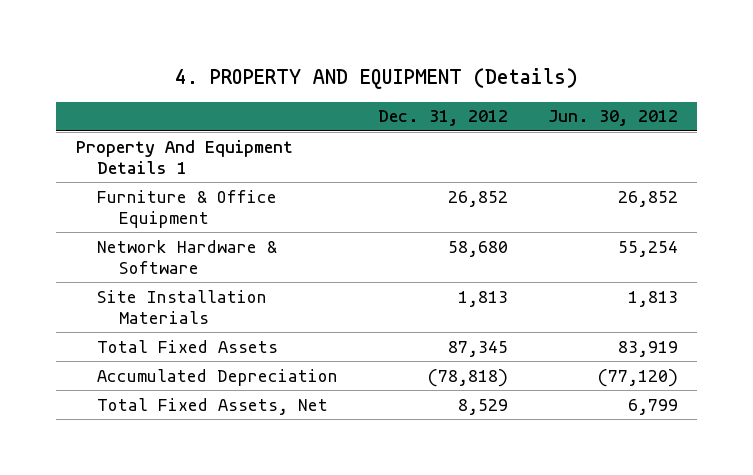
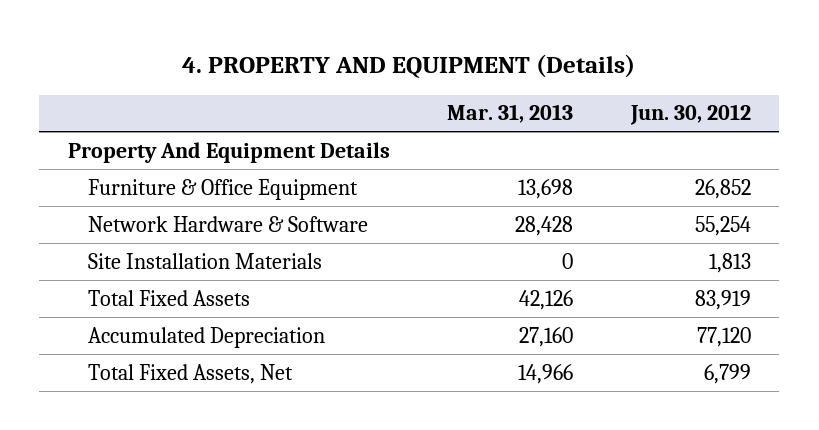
- | Dec. 31, 2012 | Jun. 30, 2012
+ | Mar. 31, 2013 | Jun. 30, 2012
- Property And Equipment Details 1
+ Property And Equipment Details
- Accumulated Depreciation | (78,818) | (77,120)
+ Accumulated Depreciation | 27,160 | 77,120

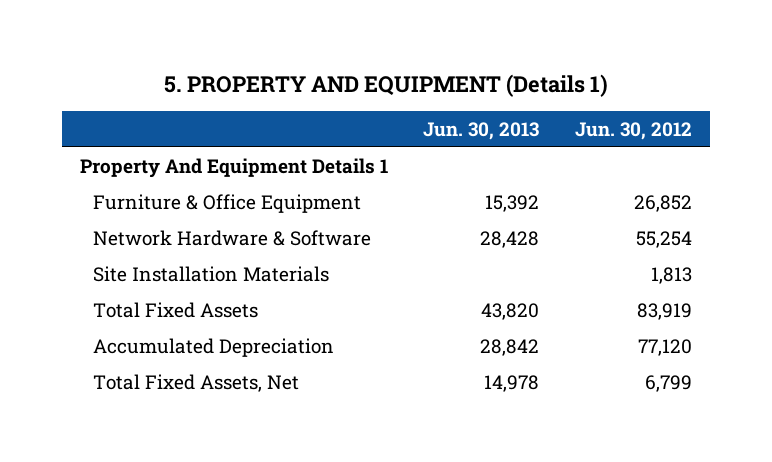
- 4. PROPERTY AND EQUIPMENT (Details)
+ 5. PROPERTY AND EQUIPMENT (Details 1)
- | Mar. 31, 2013 | Jun. 30, 2012
+ | Jun. 30, 2013 | Jun. 30, 2012
- Property And Equipment Details
+ Property And Equipment Details 1

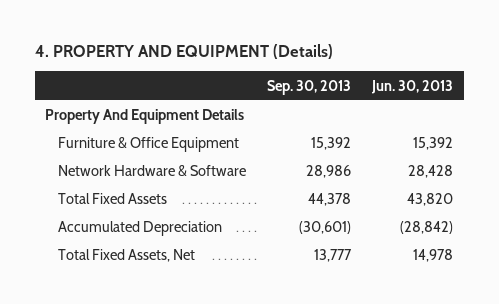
- 5. PROPERTY AND EQUIPMENT (Details 1)
+ 4. PROPERTY AND EQUIPMENT (Details)
- | Jun. 30, 2013 | Jun. 30, 2012
+ | Sep. 30, 2013 | Jun. 30, 2013
- Property And Equipment Details 1
+ Property And Equipment Details
- Site Installation Materials | | 1,813
- Accumulated Depreciation | 28,842 | 77,120
+ Accumulated Depreciation | (30,601) | (28,842)

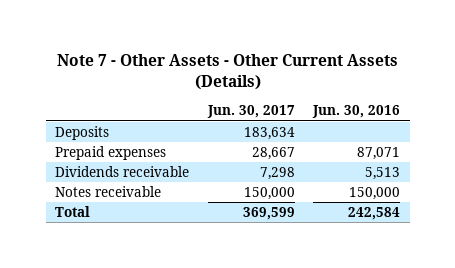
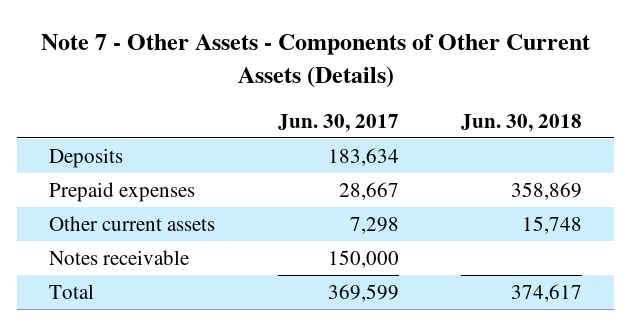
- Note 7 - Other Assets - Other Current Assets (Details)
+ Note 7 - Other Assets - Components of Other Current Assets (Details)
- | Jun. 30, 2017 | Jun. 30, 2016
+ | Jun. 30, 2017 | Jun. 30, 2018
- Dividends receivable | 7,298 | 5,513
+ Other current assets | 7,298 | 15,748

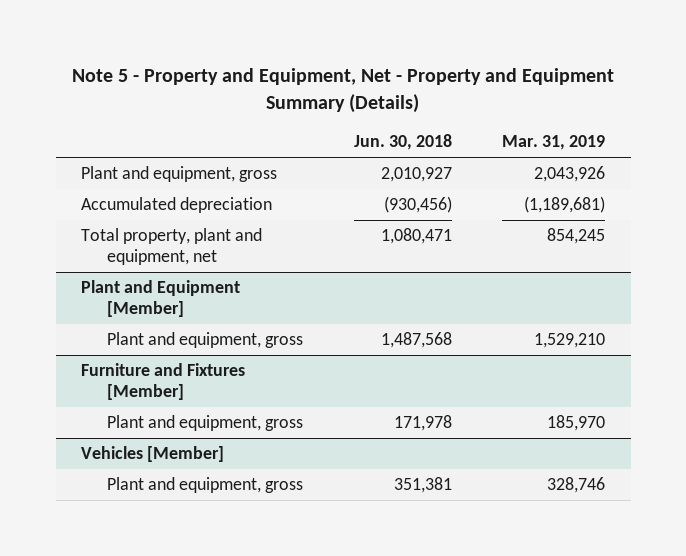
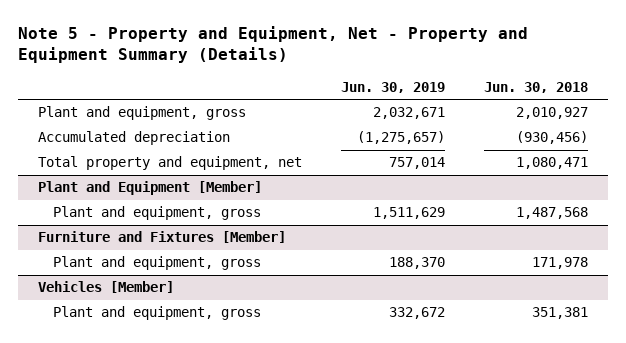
- | Jun. 30, 2018 | Mar. 31, 2019
+ | Jun. 30, 2019 | Jun. 30, 2018
- Total property, plant and equipment, net | 1,080,471 | 854,245
+ Total property and equipment, net | 757,014 | 1,080,471

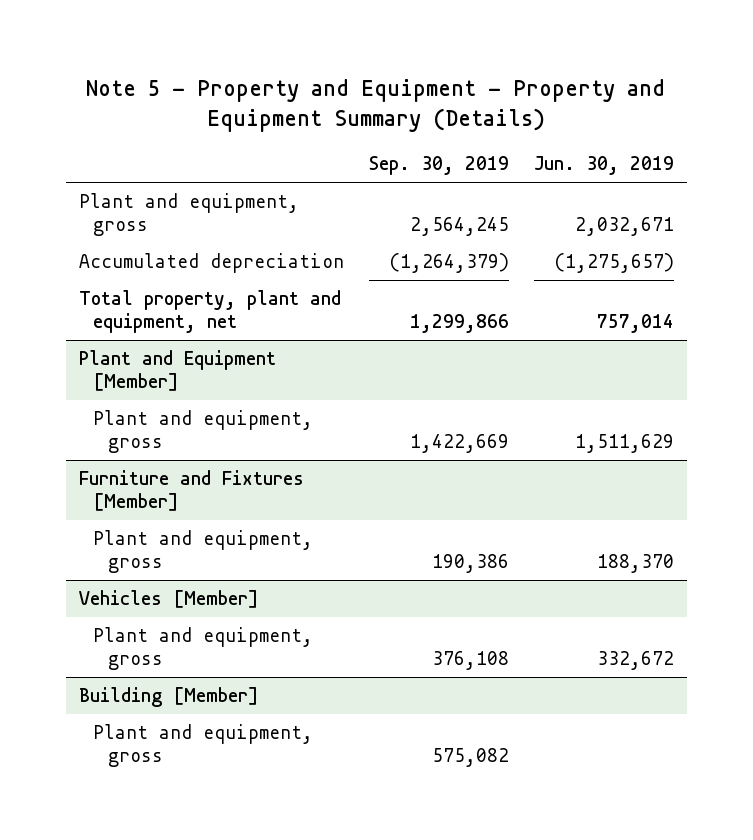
- Note 5 - Property and Equipment, Net - Property and Equipment Summary (Details)
+ Note 5 - Property and Equipment - Property and Equipment Summary (Details)
- | Jun. 30, 2019 | Jun. 30, 2018
+ | Sep. 30, 2019 | Jun. 30, 2019
- Total property and equipment, net | 757,014 | 1,080,471
+ Total property, plant and equipment, net | 1,299,866 | 757,014
+ Building [Member]
+ Plant and equipment, gross | 575,082 |

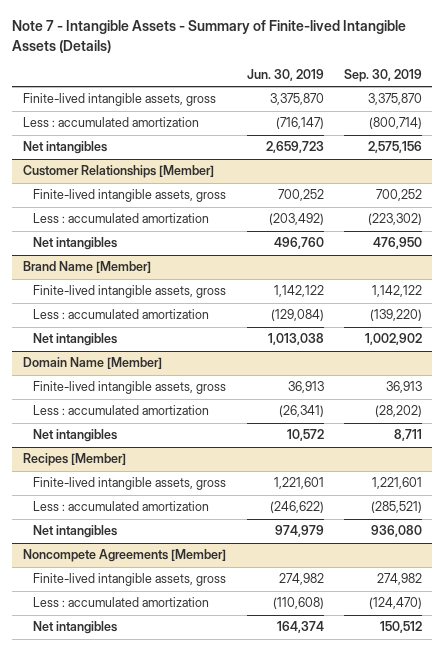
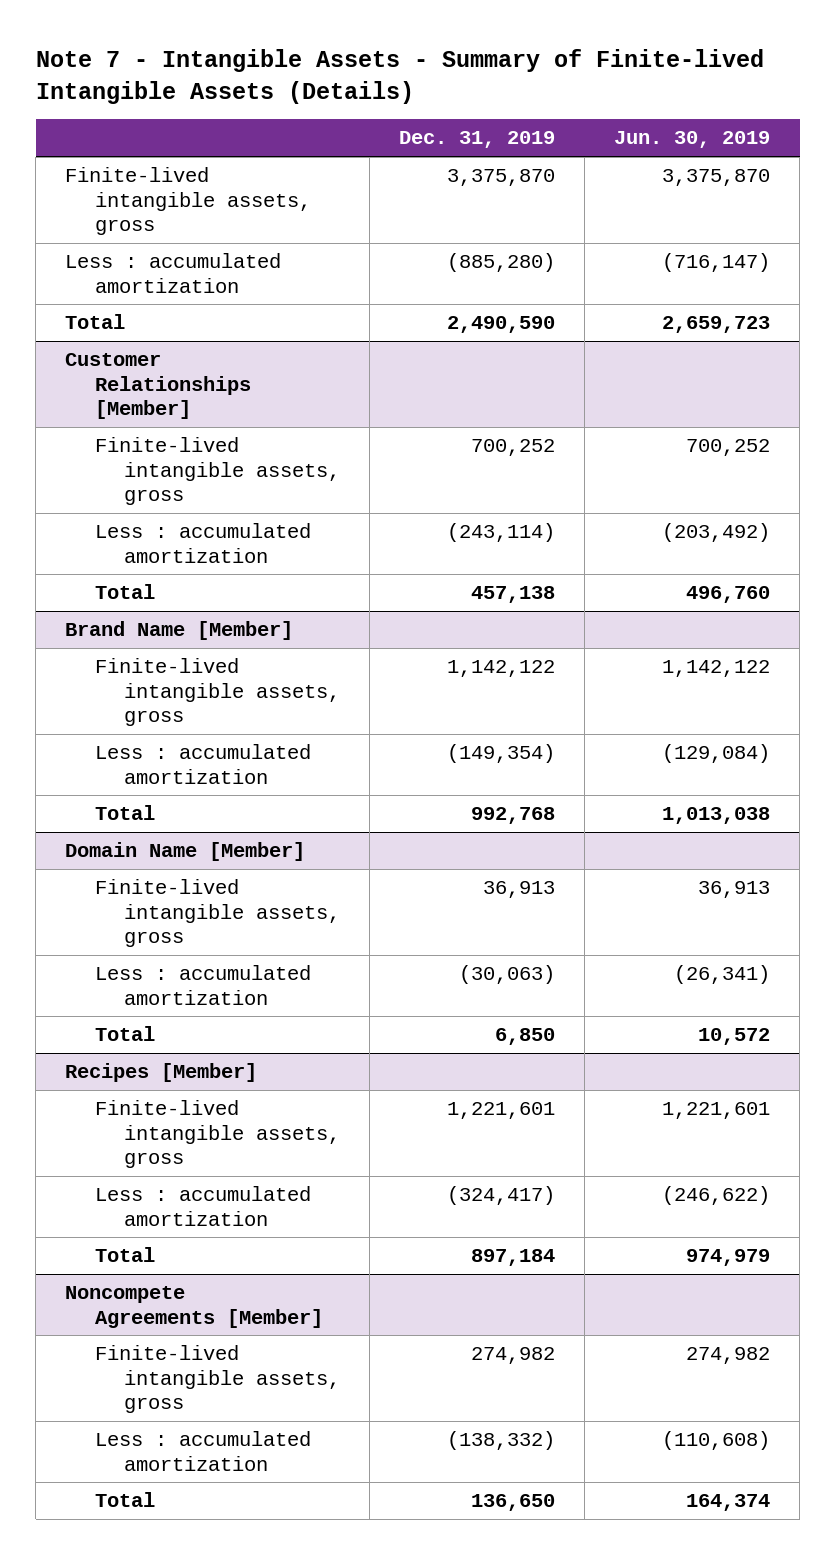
- | Jun. 30, 2019 | Sep. 30, 2019
+ | Dec. 31, 2019 | Jun. 30, 2019
- Net intangibles | 2,659,723 | 2,575,156
+ Total | 2,490,590 | 2,659,723
@ Customer Relationships [Member]
- Net intangibles | 496,760 | 476,950
+ Total | 457,138 | 496,760
@ Brand Name [Member]
- Net intangibles | 1,013,038 | 1,002,902
+ Total | 992,768 | 1,013,038
@ Domain Name [Member]
- Net intangibles | 10,572 | 8,711
+ Total | 6,850 | 10,572
@ Recipes [Member]
- Net intangibles | 974,979 | 936,080
+ Total | 897,184 | 974,979
@ Noncompete Agreements [Member]
- Net intangibles | 164,374 | 150,512
+ Total | 136,650 | 164,374

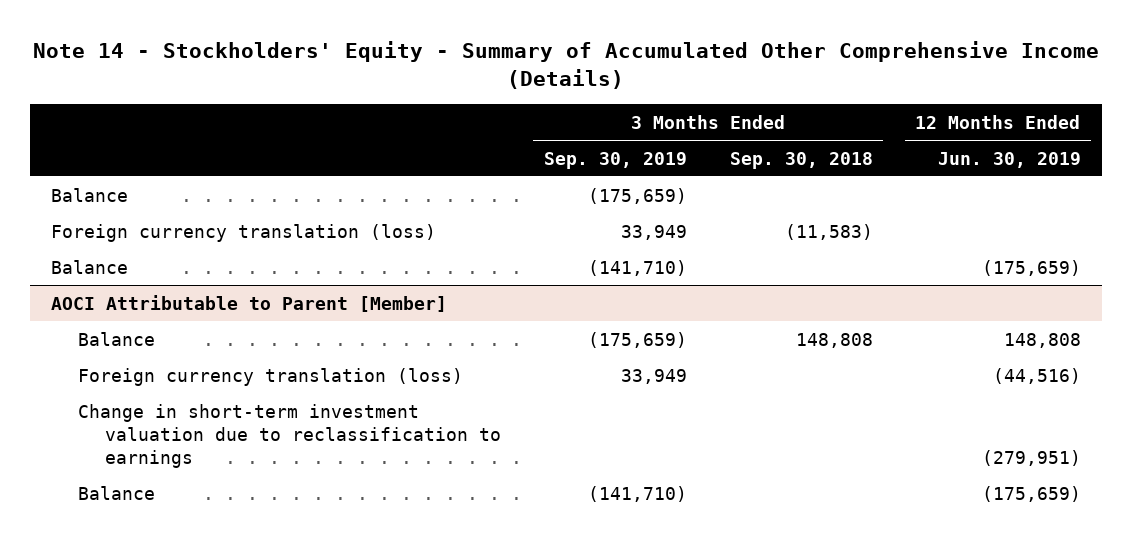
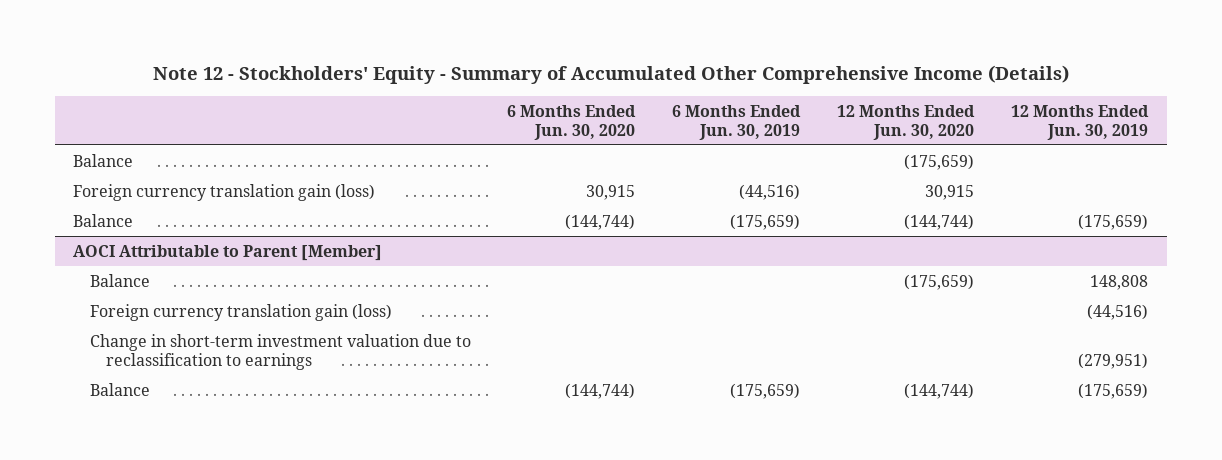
- Note 14 - Stockholders' Equity - Summary of Accumulated Other Comprehensive Income (Details)
+ Note 12 - Stockholders' Equity - Summary of Accumulated Other Comprehensive Income (Details)
- | 3 Months Ended Sep. 30, 2019 | 3 Months Ended Sep. 30, 2018 | 12 Months Ended Jun. 30, 2019
+ | 6 Months Ended Jun. 30, 2020 | 6 Months Ended Jun. 30, 2019 | 12 Months Ended Jun. 30, 2020 | 12 Months Ended Jun. 30, 2019
- Foreign currency translation (loss) | 33,949 | (11,583) |
+ Foreign currency translation gain (loss) | 30,915 | (44,516) | 30,915 |
@ AOCI Attributable to Parent [Member]
- Foreign currency translation (loss) | 33,949 | | (44,516)
+ Foreign currency translation gain (loss) | | | | (44,516)

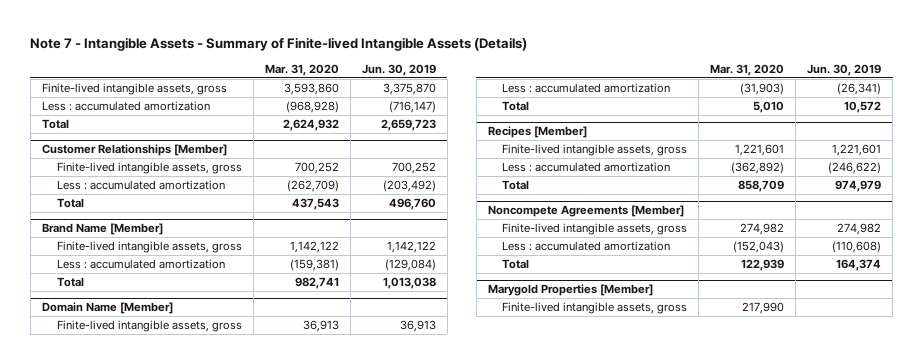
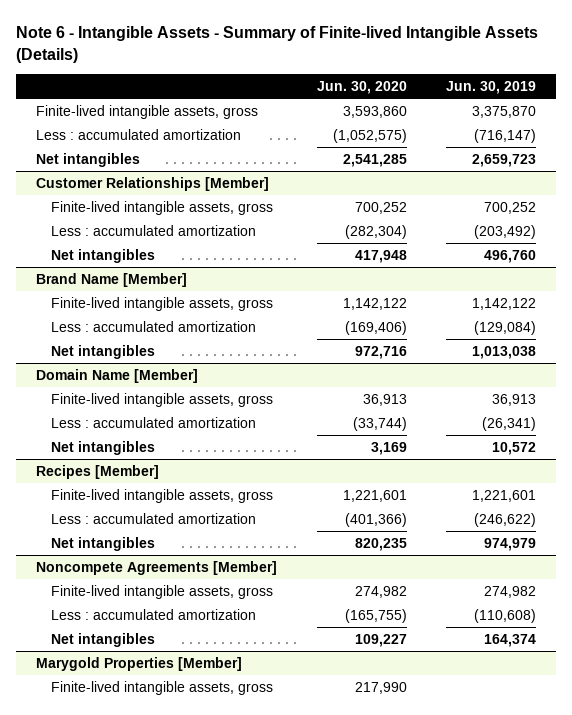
- Note 7 - Intangible Assets - Summary of Finite-lived Intangible Assets (Details)
+ Note 6 - Intangible Assets - Summary of Finite-lived Intangible Assets (Details)
- | Mar. 31, 2020 | Jun. 30, 2019
+ | Jun. 30, 2020 | Jun. 30, 2019
- Total | 2,624,932 | 2,659,723
+ Net intangibles | 2,541,285 | 2,659,723
@ Customer Relationships [Member]
- Total | 437,543 | 496,760
+ Net intangibles | 417,948 | 496,760
@ Brand Name [Member]
- Total | 982,741 | 1,013,038
+ Net intangibles | 972,716 | 1,013,038
@ Domain Name [Member]
- Total | 5,010 | 10,572
+ Net intangibles | 3,169 | 10,572
@ Recipes [Member]
- Total | 858,709 | 974,979
+ Net intangibles | 820,235 | 974,979
@ Noncompete Agreements [Member]
- Total | 122,939 | 164,374
+ Net intangibles | 109,227 | 164,374

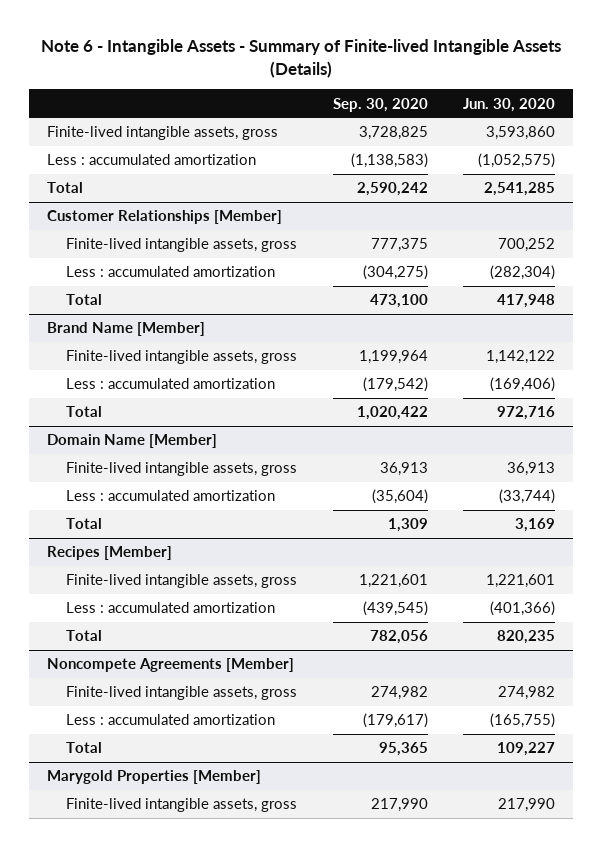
- | Jun. 30, 2020 | Jun. 30, 2019
+ | Sep. 30, 2020 | Jun. 30, 2020
- Net intangibles | 2,541,285 | 2,659,723
+ Total | 2,590,242 | 2,541,285
@ Customer Relationships [Member]
- Net intangibles | 417,948 | 496,760
+ Total | 473,100 | 417,948
@ Brand Name [Member]
- Net intangibles | 972,716 | 1,013,038
+ Total | 1,020,422 | 972,716
@ Domain Name [Member]
- Net intangibles | 3,169 | 10,572
+ Total | 1,309 | 3,169
@ Recipes [Member]
- Net intangibles | 820,235 | 974,979
+ Total | 782,056 | 820,235
@ Noncompete Agreements [Member]
- Net intangibles | 109,227 | 164,374
+ Total | 95,365 | 109,227

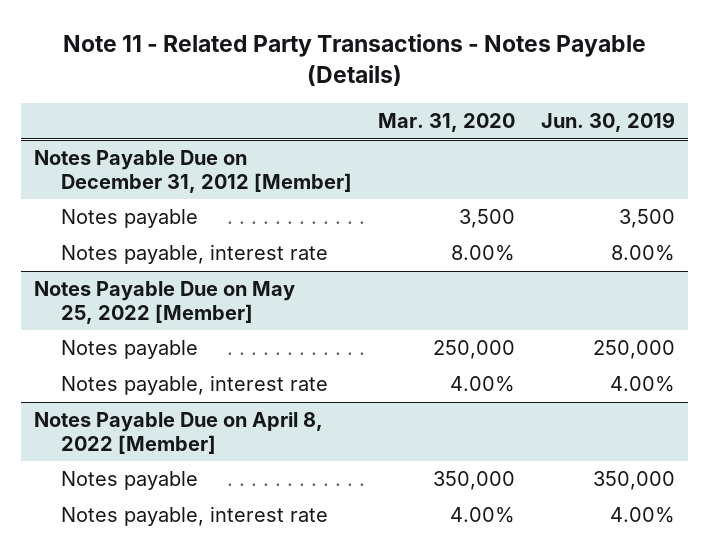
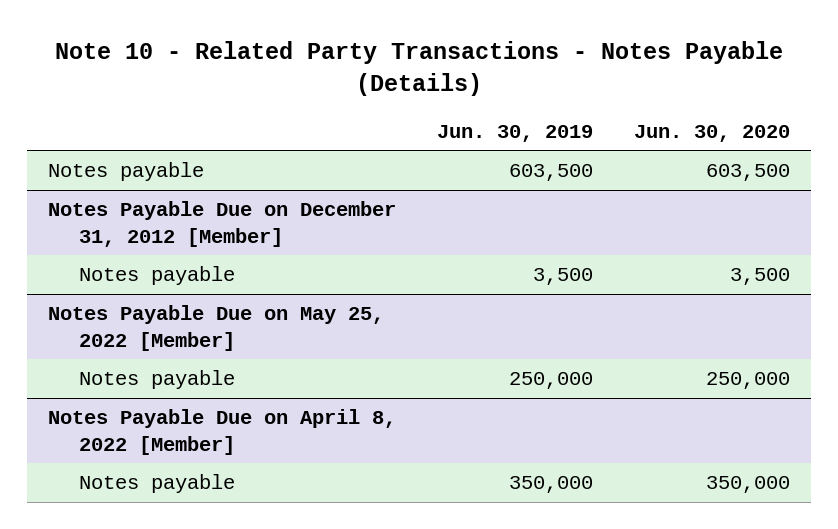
- Note 11 - Related Party Transactions - Notes Payable (Details)
+ Note 10 - Related Party Transactions - Notes Payable (Details)
- | Mar. 31, 2020 | Jun. 30, 2019
+ | Jun. 30, 2019 | Jun. 30, 2020
+ Notes payable | 603,500 | 603,500
@ Notes Payable Due on December 31, 2012 [Member]
- Notes payable, interest rate | 8.00% | 8.00%
@ Notes Payable Due on May 25, 2022 [Member]
- Notes payable, interest rate | 4.00% | 4.00%
@ Notes Payable Due on April 8, 2022 [Member]
- Notes payable, interest rate | 4.00% | 4.00%

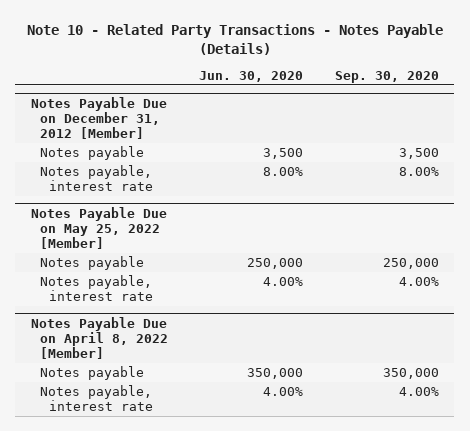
- | Jun. 30, 2019 | Jun. 30, 2020
+ | Jun. 30, 2020 | Sep. 30, 2020
- Notes payable | 603,500 | 603,500
@ Notes Payable Due on December 31, 2012 [Member]
+ Notes payable, interest rate | 8.00% | 8.00%
@ Notes Payable Due on May 25, 2022 [Member]
+ Notes payable, interest rate | 4.00% | 4.00%
@ Notes Payable Due on April 8, 2022 [Member]
+ Notes payable, interest rate | 4.00% | 4.00%

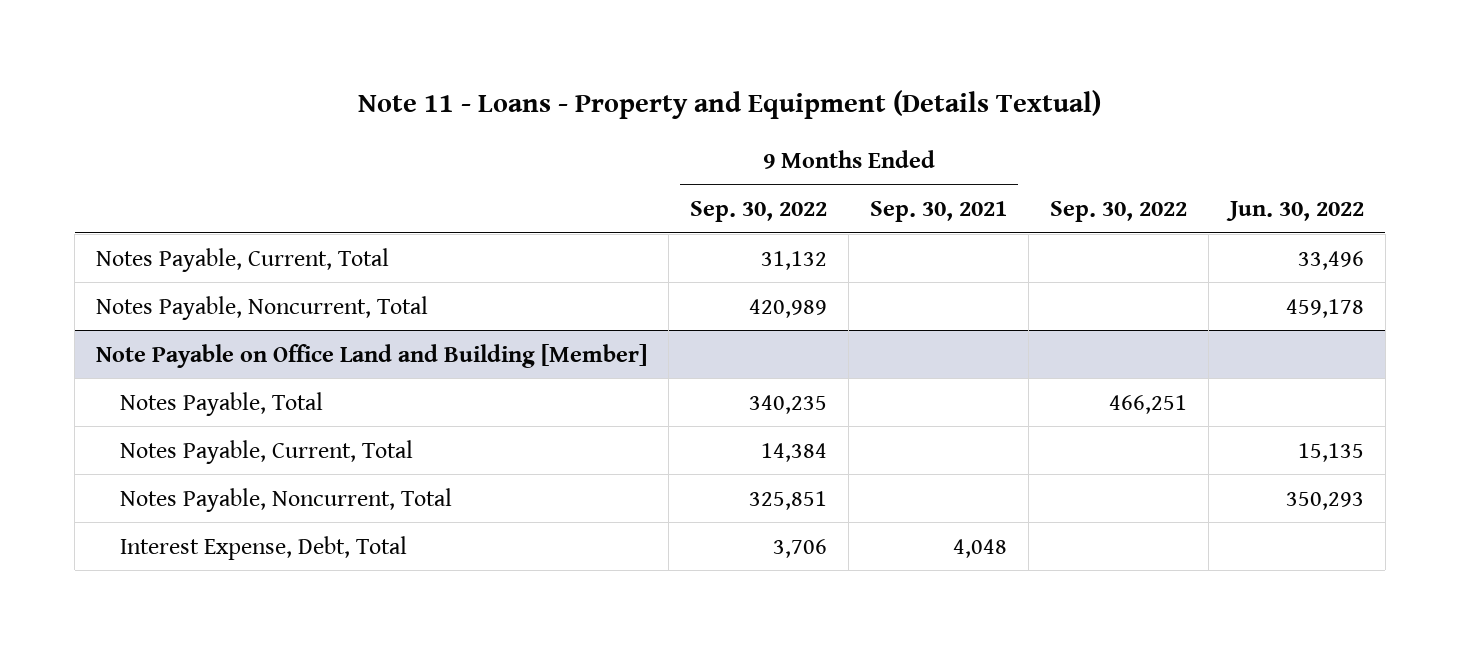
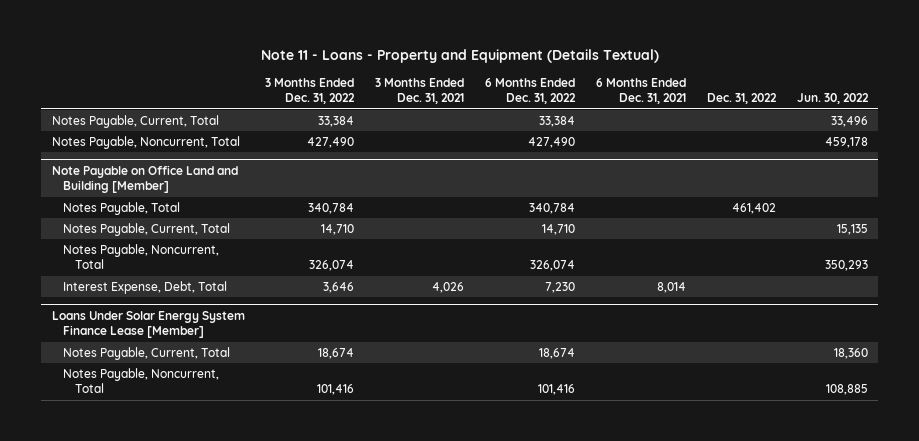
- | 9 Months Ended Sep. 30, 2022 | 9 Months Ended Sep. 30, 2021 | Sep. 30, 2022 | Jun. 30, 2022
+ | 3 Months Ended Dec. 31, 2022 | 3 Months Ended Dec. 31, 2021 | 6 Months Ended Dec. 31, 2022 | 6 Months Ended Dec. 31, 2021 | Dec. 31, 2022 | Jun. 30, 2022
+ Loans Under Solar Energy System Finance Lease [Member]
+ Notes Payable, Current, Total | 18,674 | | 18,674 | | | 18,360
+ Notes Payable, Noncurrent, Total | 101,416 | | 101,416 | | | 108,885

